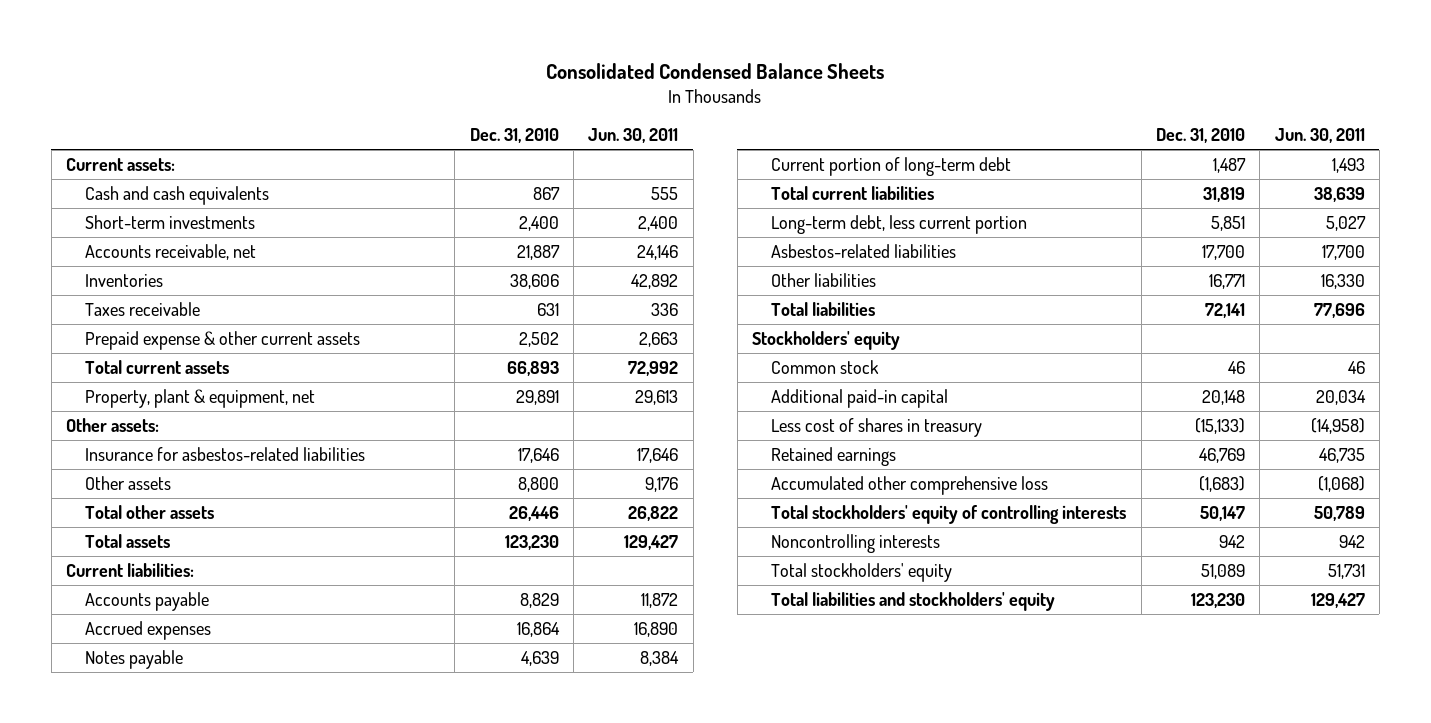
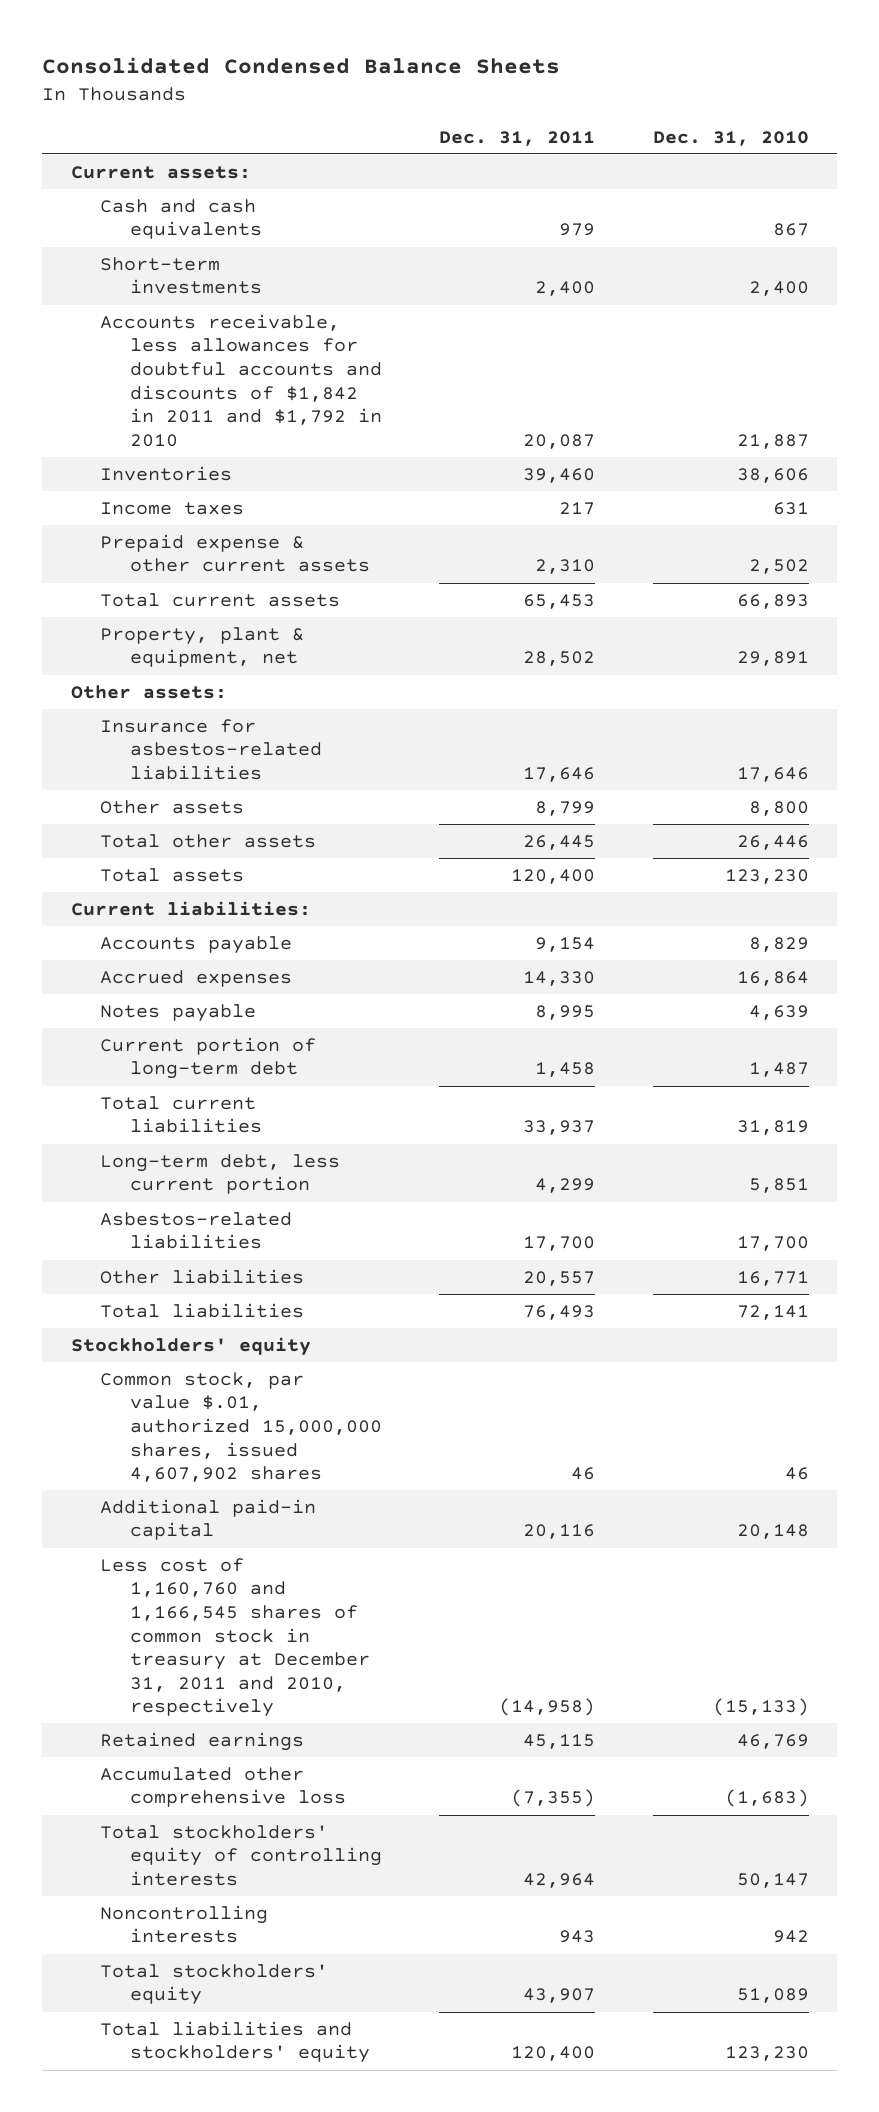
- | Dec. 31, 2010 | Jun. 30, 2011
+ | Dec. 31, 2011 | Dec. 31, 2010
- Accounts receivable, net | 21,887 | 24,146
+ Accounts receivable, less allowances for doubtful accounts and discounts of $1,842 in 2011 and $1,792 in 2010 | 20,087 | 21,887
- Taxes receivable | 631 | 336
+ Income taxes | 217 | 631
- Common stock | 46 | 46
+ Common stock, par value $.01, authorized 15,000,000 shares, issued 4,607,902 shares | 46 | 46
- Less cost of shares in treasury | (15,133) | (14,958)
+ Less cost of 1,160,760 and 1,166,545 shares of common stock in treasury at December 31, 2011 and 2010, respectively | (14,958) | (15,133)

